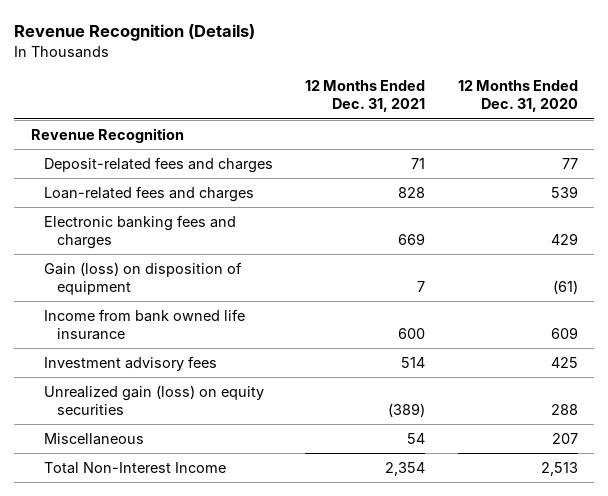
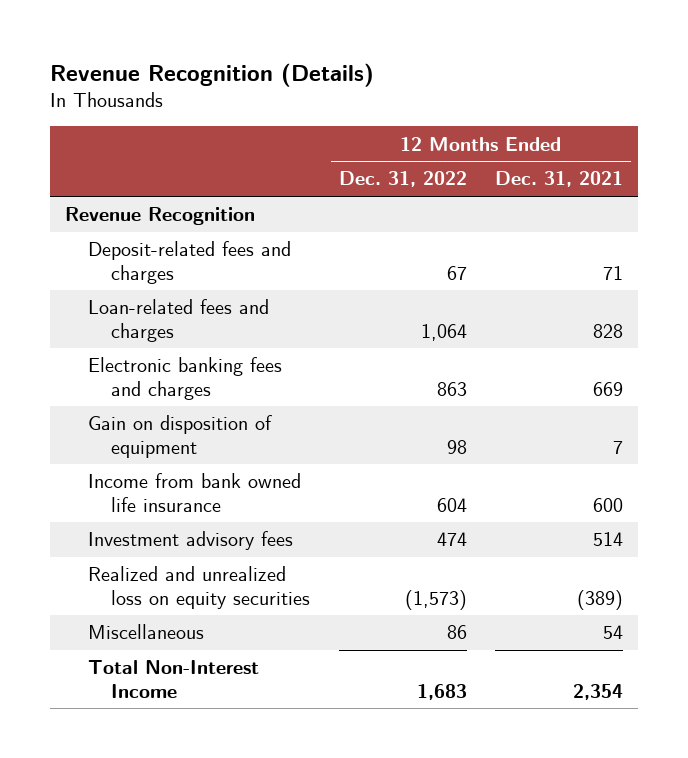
- | 12 Months Ended Dec. 31, 2021 | 12 Months Ended Dec. 31, 2020
+ | 12 Months Ended Dec. 31, 2022 | 12 Months Ended Dec. 31, 2021
- Gain (loss) on disposition of equipment | 7 | (61)
+ Gain on disposition of equipment | 98 | 7
- Unrealized gain (loss) on equity securities | (389) | 288
+ Realized and unrealized loss on equity securities | (1,573) | (389)

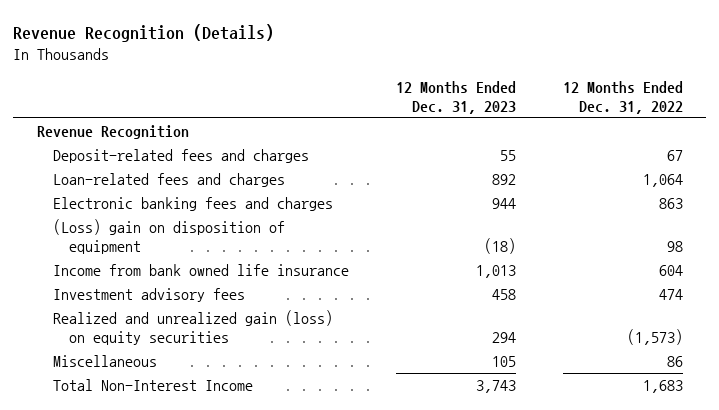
- | 12 Months Ended Dec. 31, 2022 | 12 Months Ended Dec. 31, 2021
+ | 12 Months Ended Dec. 31, 2023 | 12 Months Ended Dec. 31, 2022
- Gain on disposition of equipment | 98 | 7
+ (Loss) gain on disposition of equipment | (18) | 98
- Realized and unrealized loss on equity securities | (1,573) | (389)
+ Realized and unrealized gain (loss) on equity securities | 294 | (1,573)

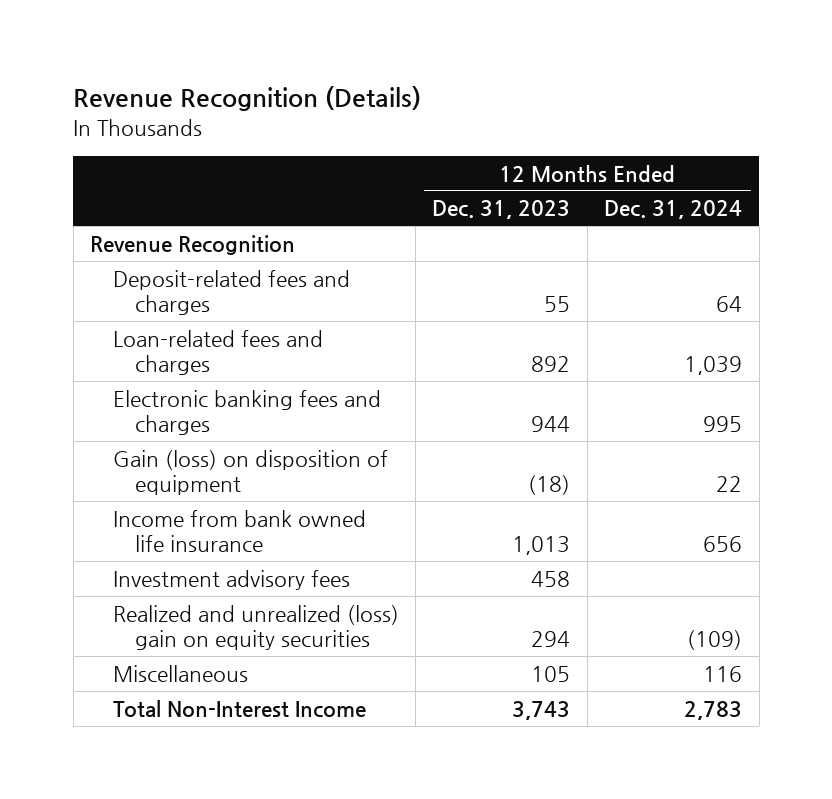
- | 12 Months Ended Dec. 31, 2023 | 12 Months Ended Dec. 31, 2022
+ | 12 Months Ended Dec. 31, 2023 | 12 Months Ended Dec. 31, 2024
- (Loss) gain on disposition of equipment | (18) | 98
+ Gain (loss) on disposition of equipment | (18) | 22
- Realized and unrealized gain (loss) on equity securities | 294 | (1,573)
+ Realized and unrealized (loss) gain on equity securities | 294 | (109)

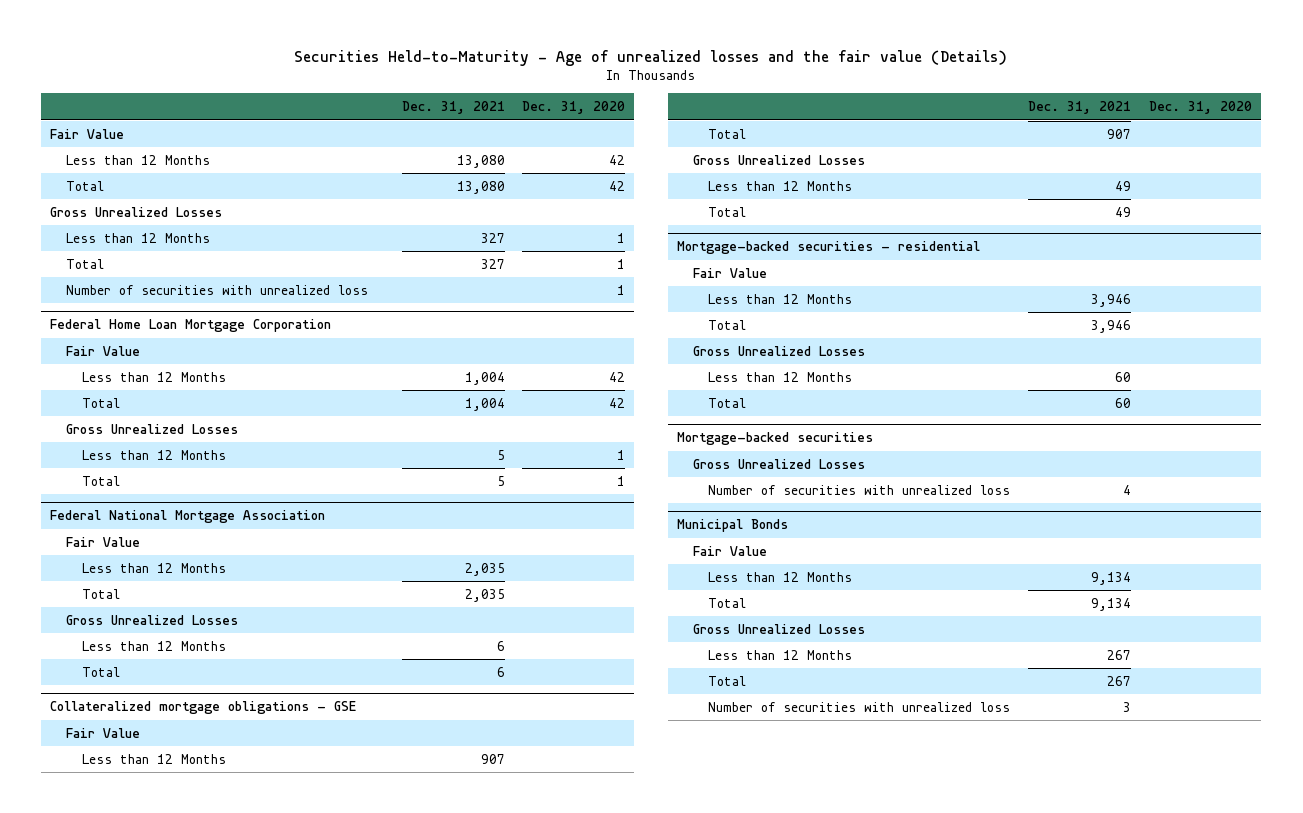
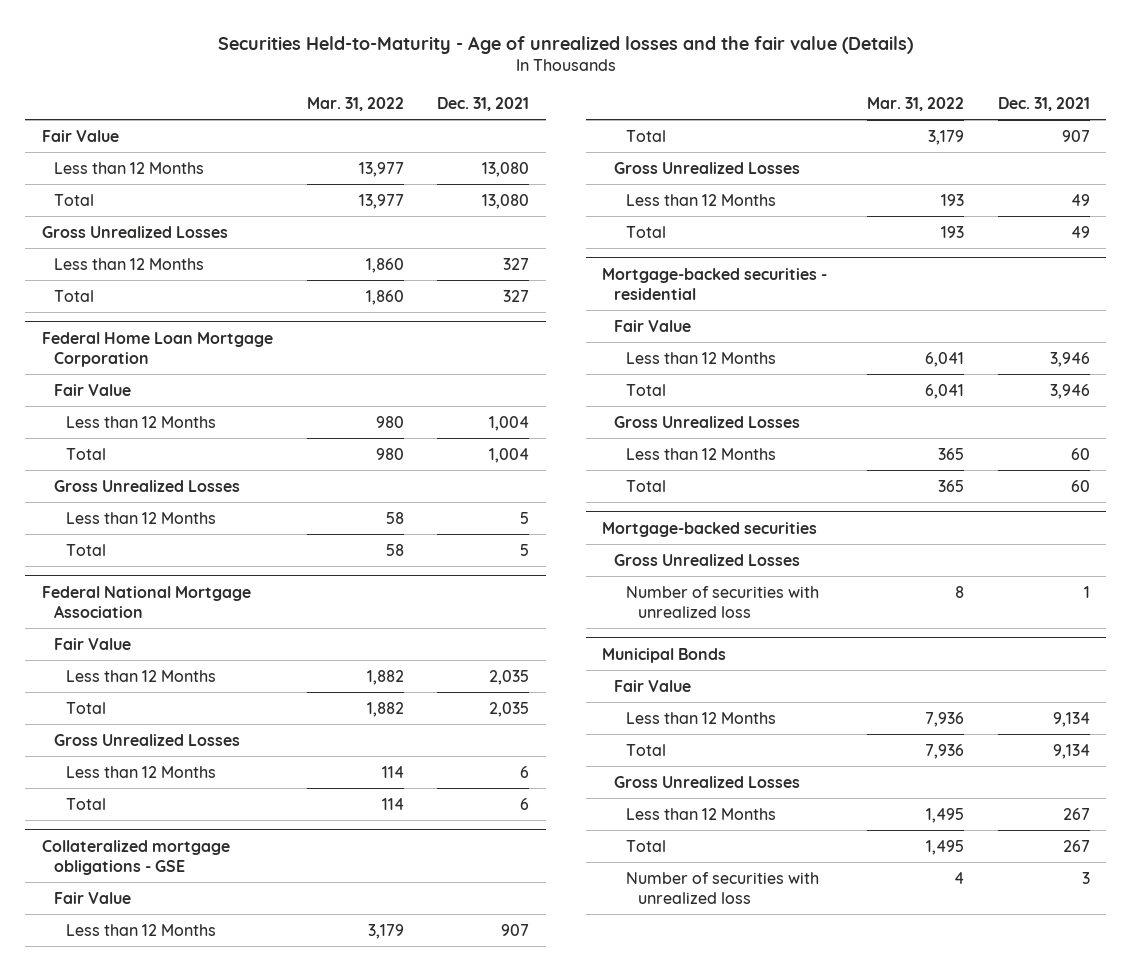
- | Dec. 31, 2021 | Dec. 31, 2020
+ | Mar. 31, 2022 | Dec. 31, 2021
- Number of securities with unrealized loss | | 1
@ Mortgage-backed securities
- Number of securities with unrealized loss | 4 |
+ Number of securities with unrealized loss | 8 | 1

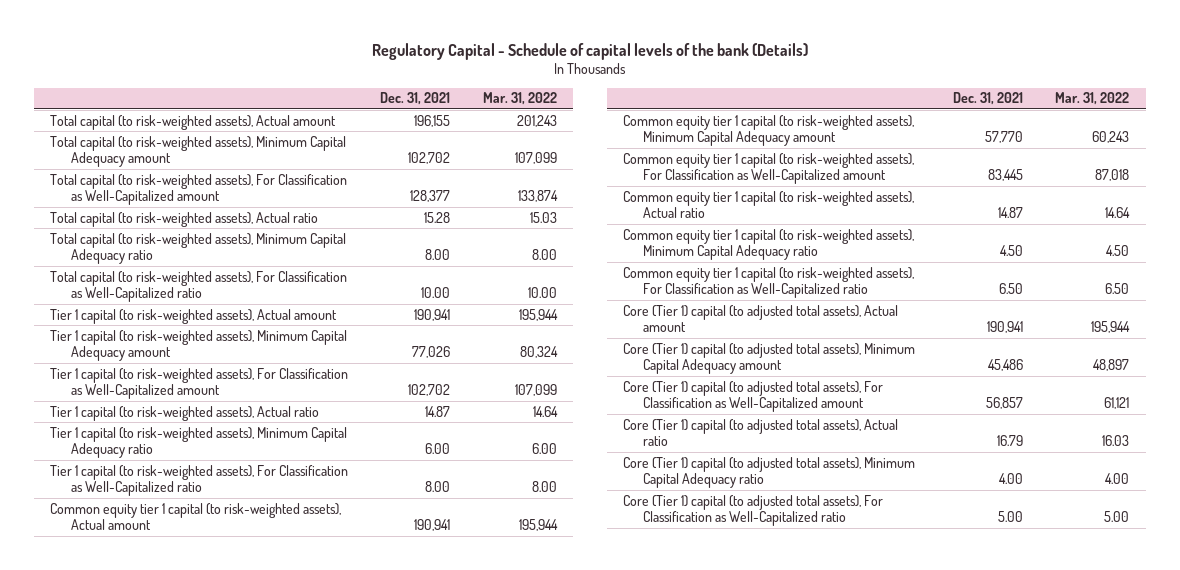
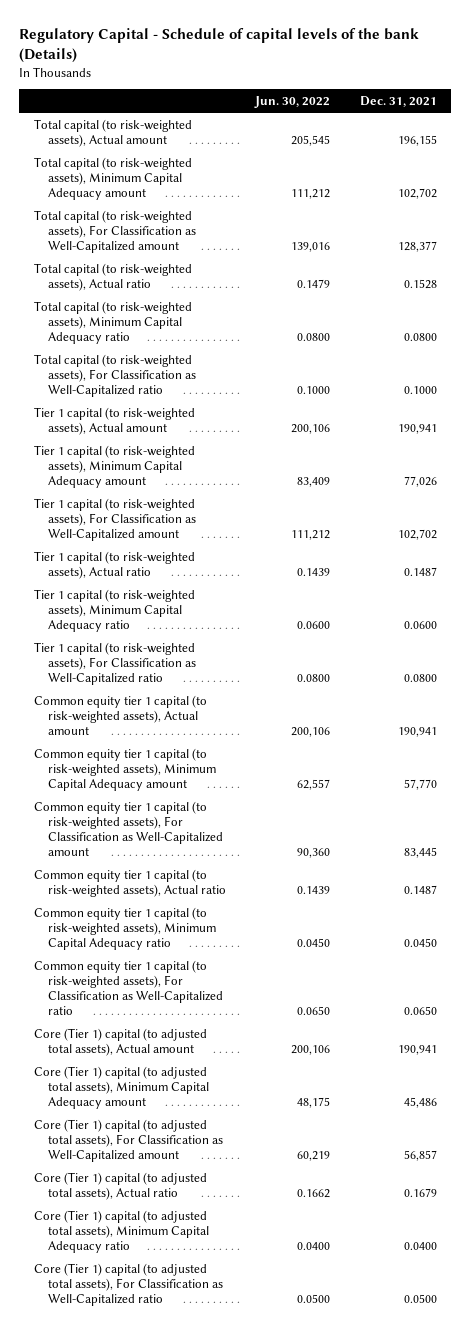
- | Dec. 31, 2021 | Mar. 31, 2022
+ | Jun. 30, 2022 | Dec. 31, 2021
- Total capital (to risk-weighted assets), Actual ratio | 15.28 | 15.03
- Total capital (to risk-weighted assets), Minimum Capital Adequacy ratio | 8.00 | 8.00
- Total capital (to risk-weighted assets), For Classification as Well-Capitalized ratio | 10.00 | 10.00
+ Total capital (to risk-weighted assets), Actual ratio | 0.1479 | 0.1528
+ Total capital (to risk-weighted assets), Minimum Capital Adequacy ratio | 0.0800 | 0.0800
+ Total capital (to risk-weighted assets), For Classification as Well-Capitalized ratio | 0.1000 | 0.1000
- Tier 1 capital (to risk-weighted assets), Actual ratio | 14.87 | 14.64
- Tier 1 capital (to risk-weighted assets), Minimum Capital Adequacy ratio | 6.00 | 6.00
- Tier 1 capital (to risk-weighted assets), For Classification as Well-Capitalized ratio | 8.00 | 8.00
+ Tier 1 capital (to risk-weighted assets), Actual ratio | 0.1439 | 0.1487
+ Tier 1 capital (to risk-weighted assets), Minimum Capital Adequacy ratio | 0.0600 | 0.0600
+ Tier 1 capital (to risk-weighted assets), For Classification as Well-Capitalized ratio | 0.0800 | 0.0800
- Common equity tier 1 capital (to risk-weighted assets), Actual ratio | 14.87 | 14.64
- Common equity tier 1 capital (to risk-weighted assets), Minimum Capital Adequacy ratio | 4.50 | 4.50
- Common equity tier 1 capital (to risk-weighted assets), For Classification as Well-Capitalized ratio | 6.50 | 6.50
+ Common equity tier 1 capital (to risk-weighted assets), Actual ratio | 0.1439 | 0.1487
+ Common equity tier 1 capital (to risk-weighted assets), Minimum Capital Adequacy ratio | 0.0450 | 0.0450
+ Common equity tier 1 capital (to risk-weighted assets), For Classification as Well-Capitalized ratio | 0.0650 | 0.0650
- Core (Tier 1) capital (to adjusted total assets), Actual ratio | 16.79 | 16.03
- Core (Tier 1) capital (to adjusted total assets), Minimum Capital Adequacy ratio | 4.00 | 4.00
- Core (Tier 1) capital (to adjusted total assets), For Classification as Well-Capitalized ratio | 5.00 | 5.00
+ Core (Tier 1) capital (to adjusted total assets), Actual ratio | 0.1662 | 0.1679
+ Core (Tier 1) capital (to adjusted total assets), Minimum Capital Adequacy ratio | 0.0400 | 0.0400
+ Core (Tier 1) capital (to adjusted total assets), For Classification as Well-Capitalized ratio | 0.0500 | 0.0500

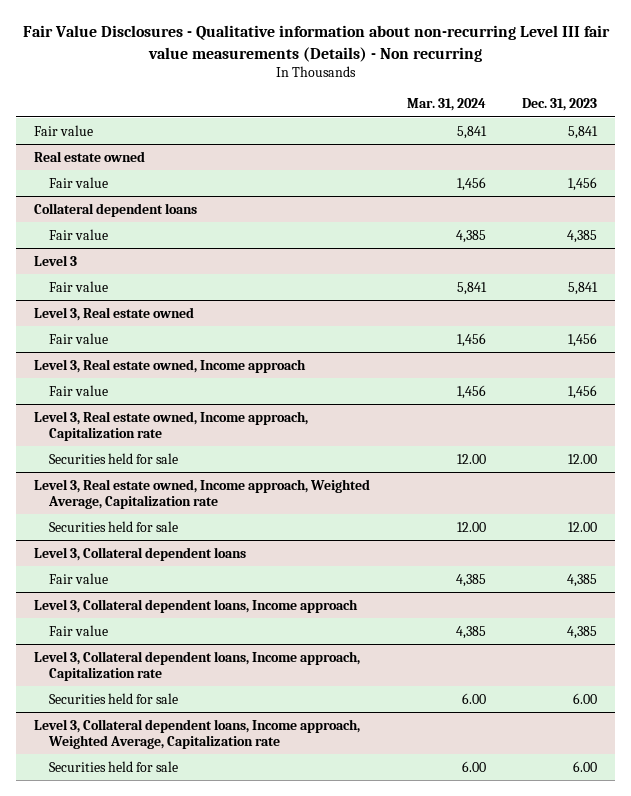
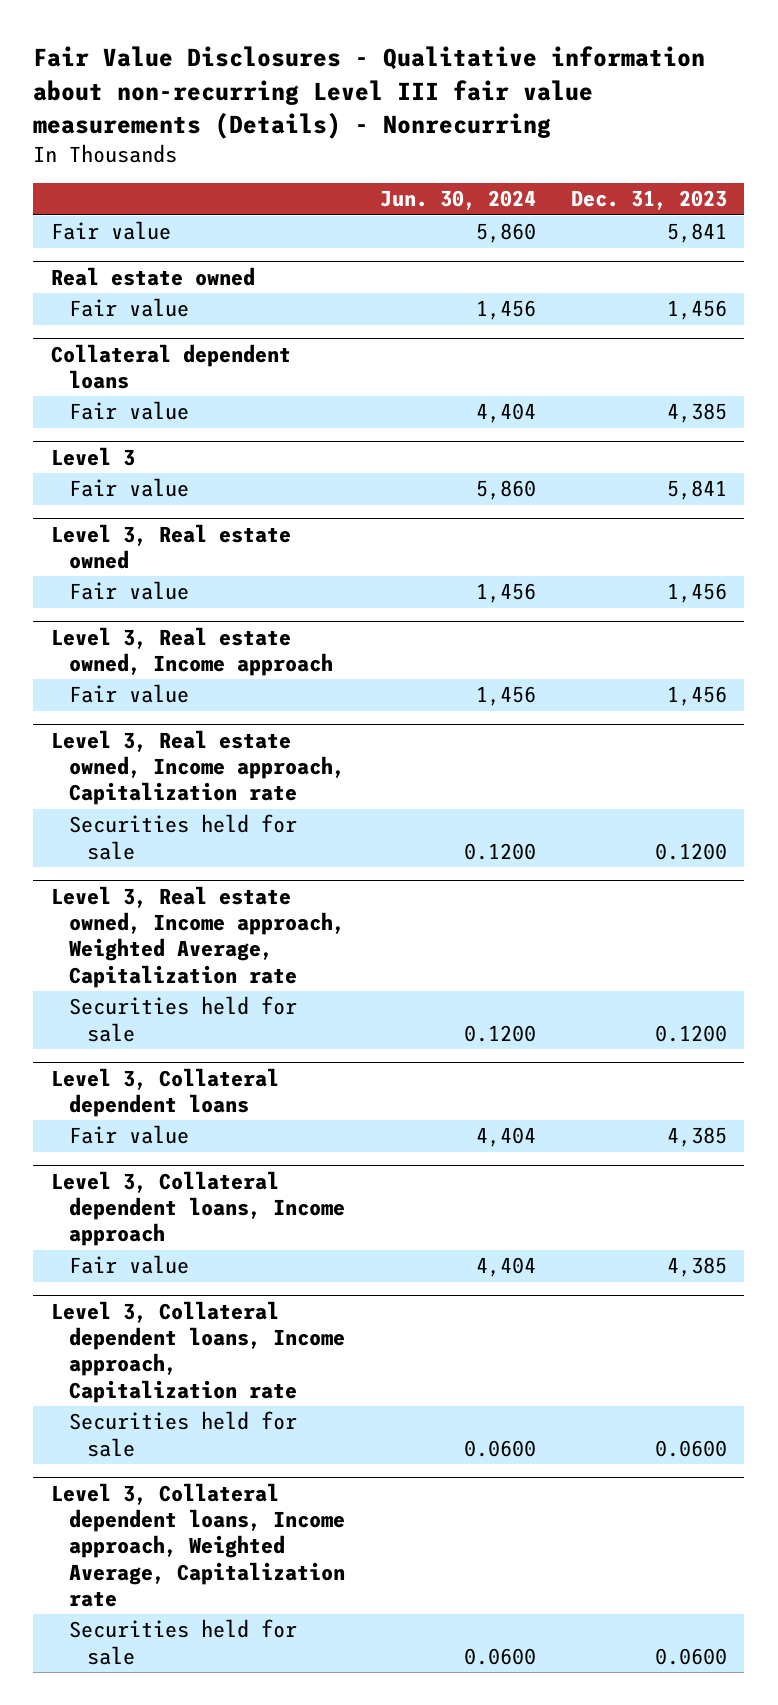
- Fair Value Disclosures - Qualitative information about non-recurring Level III fair value measurements (Details) - Non recurring
+ Fair Value Disclosures - Qualitative information about non-recurring Level III fair value measurements (Details) - Nonrecurring
- | Mar. 31, 2024 | Dec. 31, 2023
+ | Jun. 30, 2024 | Dec. 31, 2023
@ Level 3, Real estate owned, Income approach, Capitalization rate
- Securities held for sale | 12.00 | 12.00
+ Securities held for sale | 0.1200 | 0.1200
@ Level 3, Real estate owned, Income approach, Weighted Average, Capitalization rate
- Securities held for sale | 12.00 | 12.00
+ Securities held for sale | 0.1200 | 0.1200
@ Level 3, Collateral dependent loans, Income approach, Capitalization rate
- Securities held for sale | 6.00 | 6.00
+ Securities held for sale | 0.0600 | 0.0600
@ Level 3, Collateral dependent loans, Income approach, Weighted Average, Capitalization rate
- Securities held for sale | 6.00 | 6.00
+ Securities held for sale | 0.0600 | 0.0600

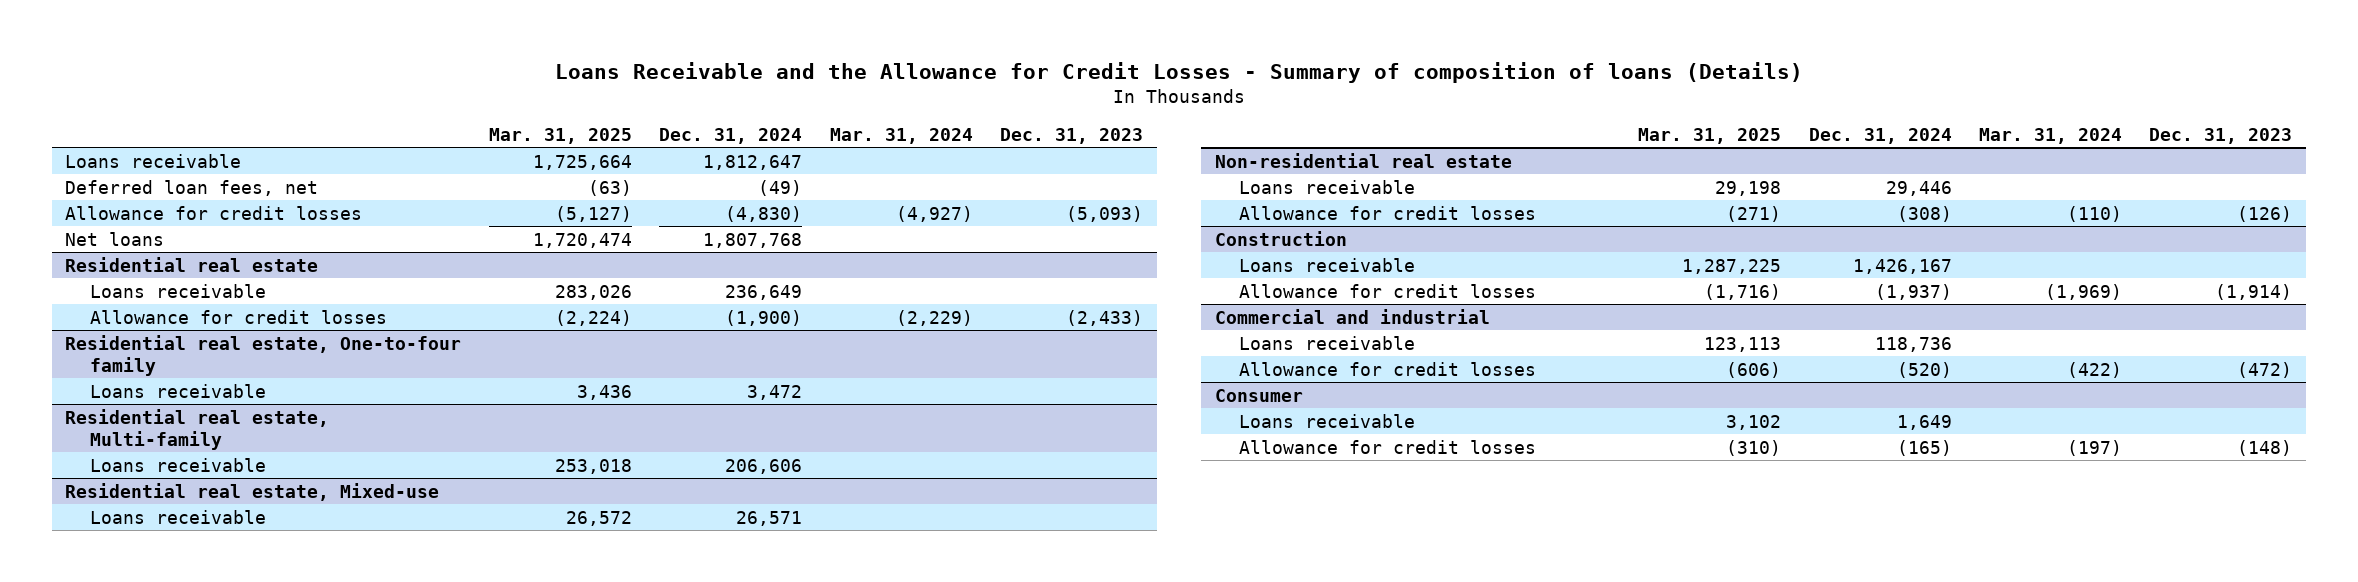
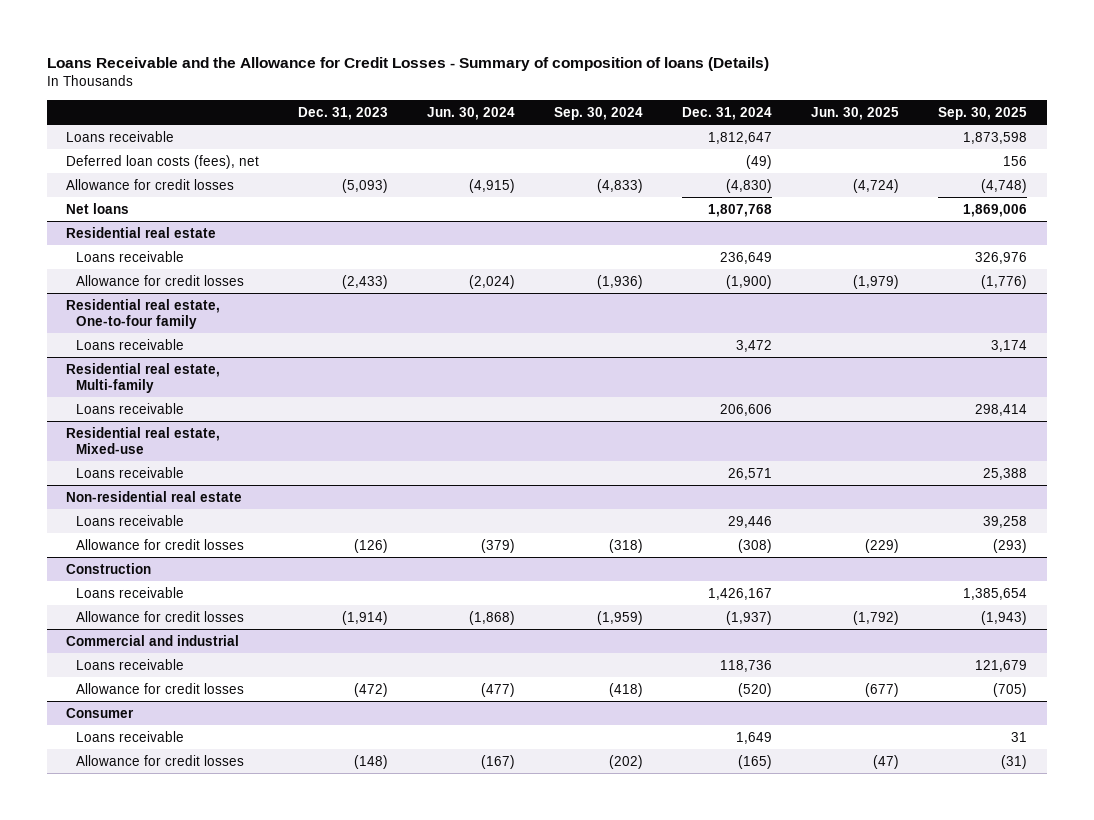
- | Mar. 31, 2025 | Dec. 31, 2024 | Mar. 31, 2024 | Dec. 31, 2023
+ | Dec. 31, 2023 | Jun. 30, 2024 | Sep. 30, 2024 | Dec. 31, 2024 | Jun. 30, 2025 | Sep. 30, 2025
- Deferred loan fees, net | (63) | (49) | |
+ Deferred loan costs (fees), net | | | | (49) | | 156

